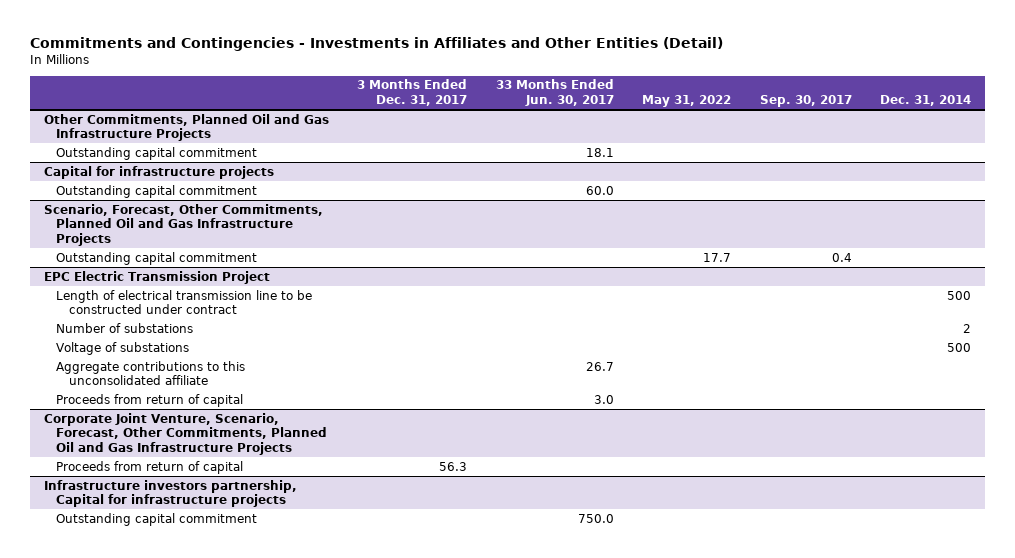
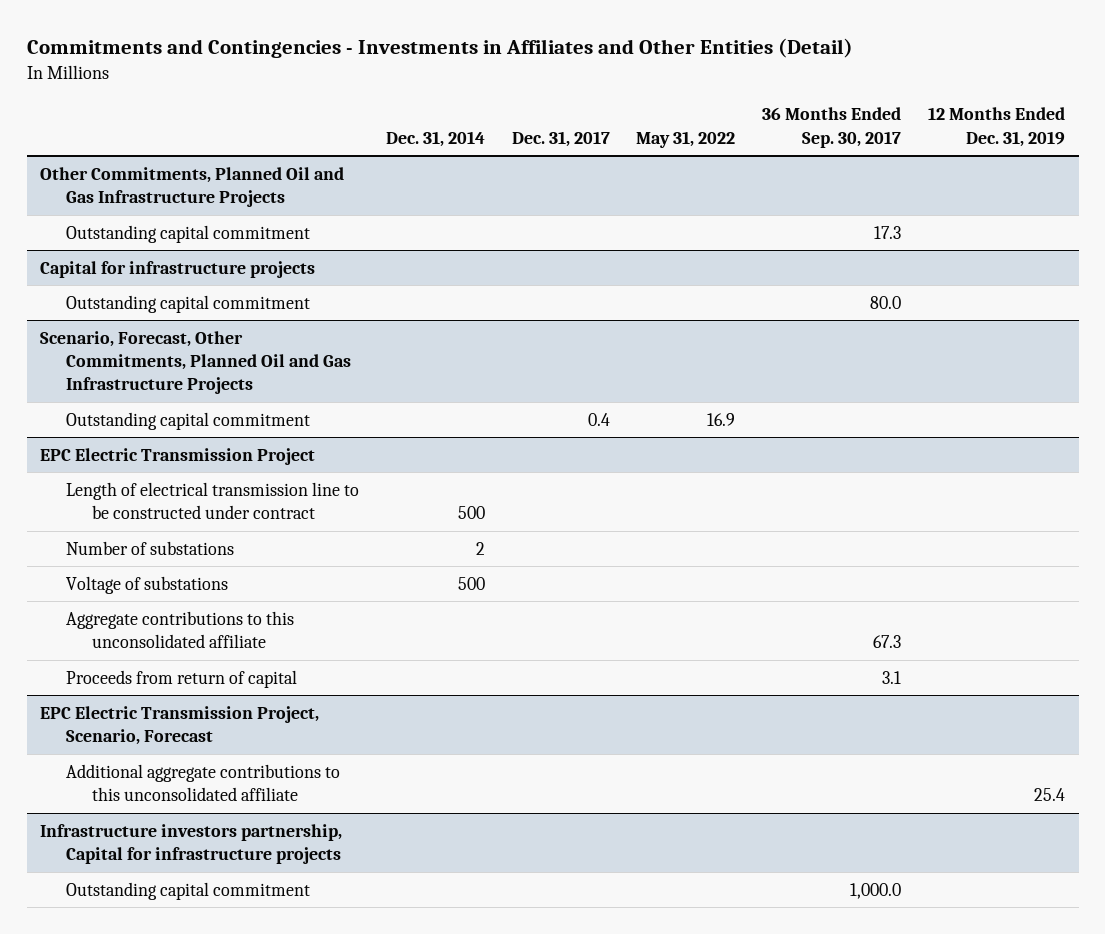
- | 3 Months Ended Dec. 31, 2017 | 33 Months Ended Jun. 30, 2017 | May 31, 2022 | Sep. 30, 2017 | Dec. 31, 2014
+ | Dec. 31, 2014 | Dec. 31, 2017 | May 31, 2022 | 36 Months Ended Sep. 30, 2017 | 12 Months Ended Dec. 31, 2019
@ Scenario, Forecast, Other Commitments, Planned Oil and Gas Infrastructure Projects
- Outstanding capital commitment | | | 17.7 | 0.4 |
+ Outstanding capital commitment | | 0.4 | 16.9 | |
- Corporate Joint Venture, Scenario, Forecast, Other Commitments, Planned Oil and Gas Infrastructure Projects
- Proceeds from return of capital | 56.3 | | | |
+ EPC Electric Transmission Project, Scenario, Forecast
+ Additional aggregate contributions to this unconsolidated affiliate | | | | | 25.4

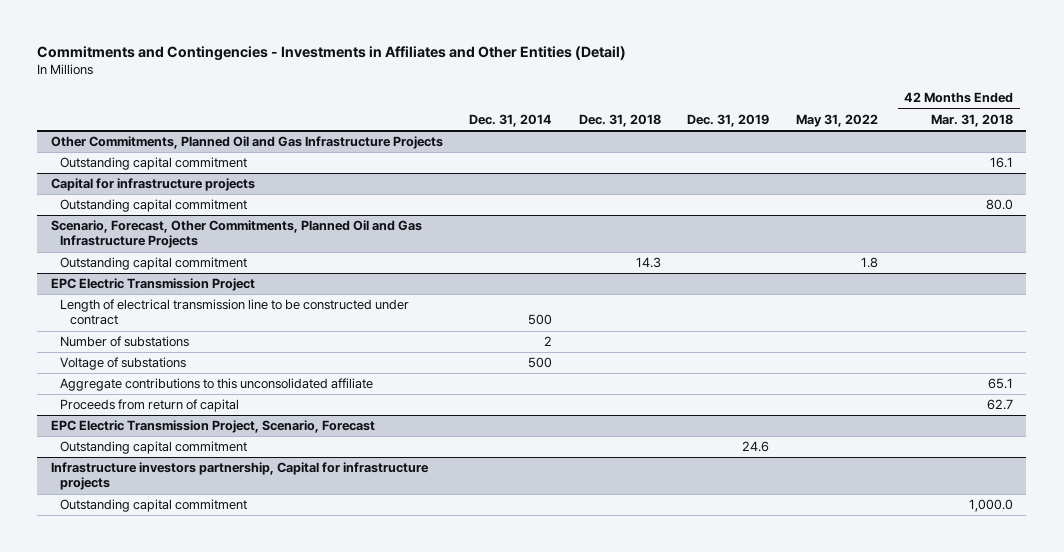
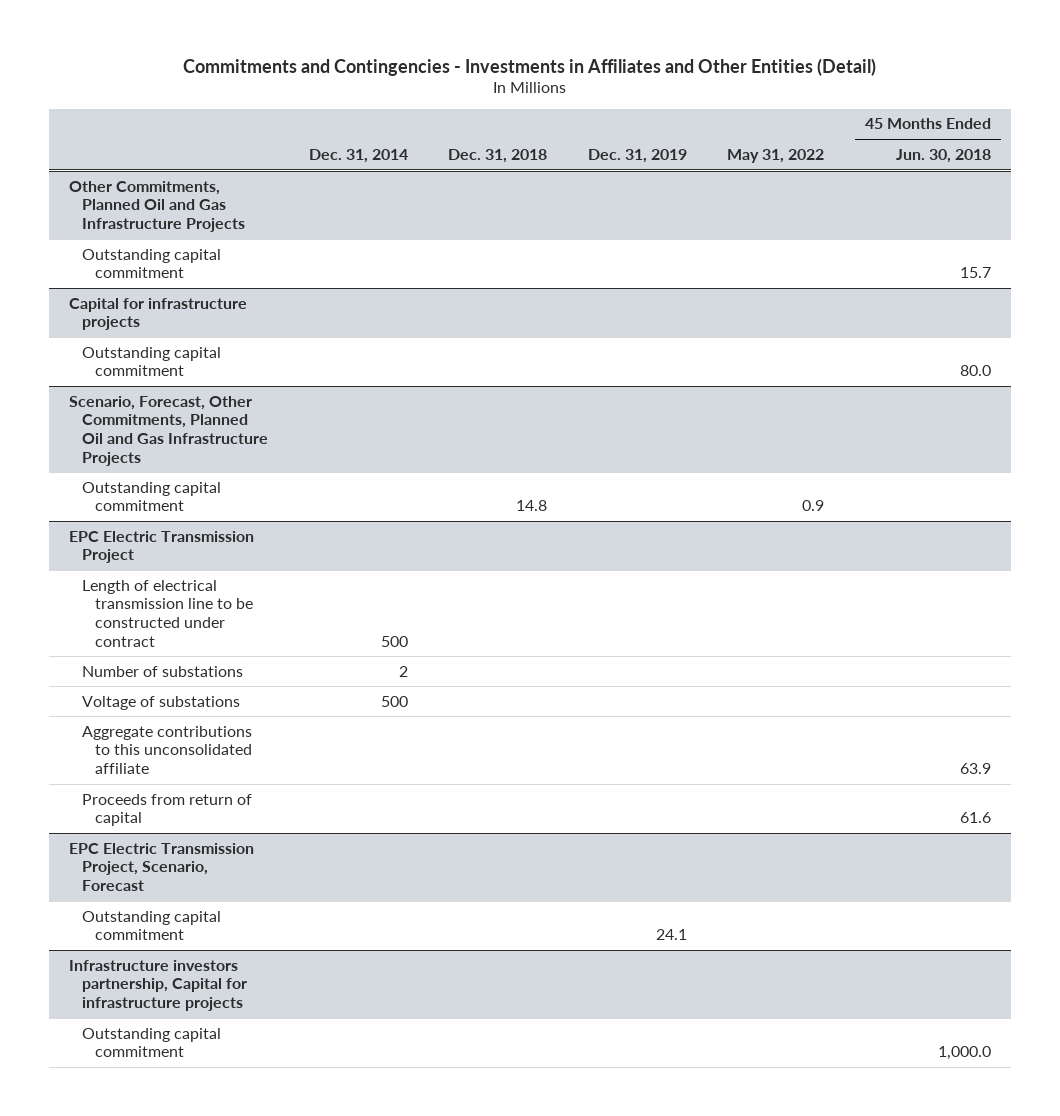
- | Dec. 31, 2014 | Dec. 31, 2018 | Dec. 31, 2019 | May 31, 2022 | 42 Months Ended Mar. 31, 2018
+ | Dec. 31, 2014 | Dec. 31, 2018 | Dec. 31, 2019 | May 31, 2022 | 45 Months Ended Jun. 30, 2018
@ Scenario, Forecast, Other Commitments, Planned Oil and Gas Infrastructure Projects
- Outstanding capital commitment | | 14.3 | | 1.8 |
+ Outstanding capital commitment | | 14.8 | | 0.9 |
@ EPC Electric Transmission Project, Scenario, Forecast
- Outstanding capital commitment | | | 24.6 | |
+ Outstanding capital commitment | | | 24.1 | |

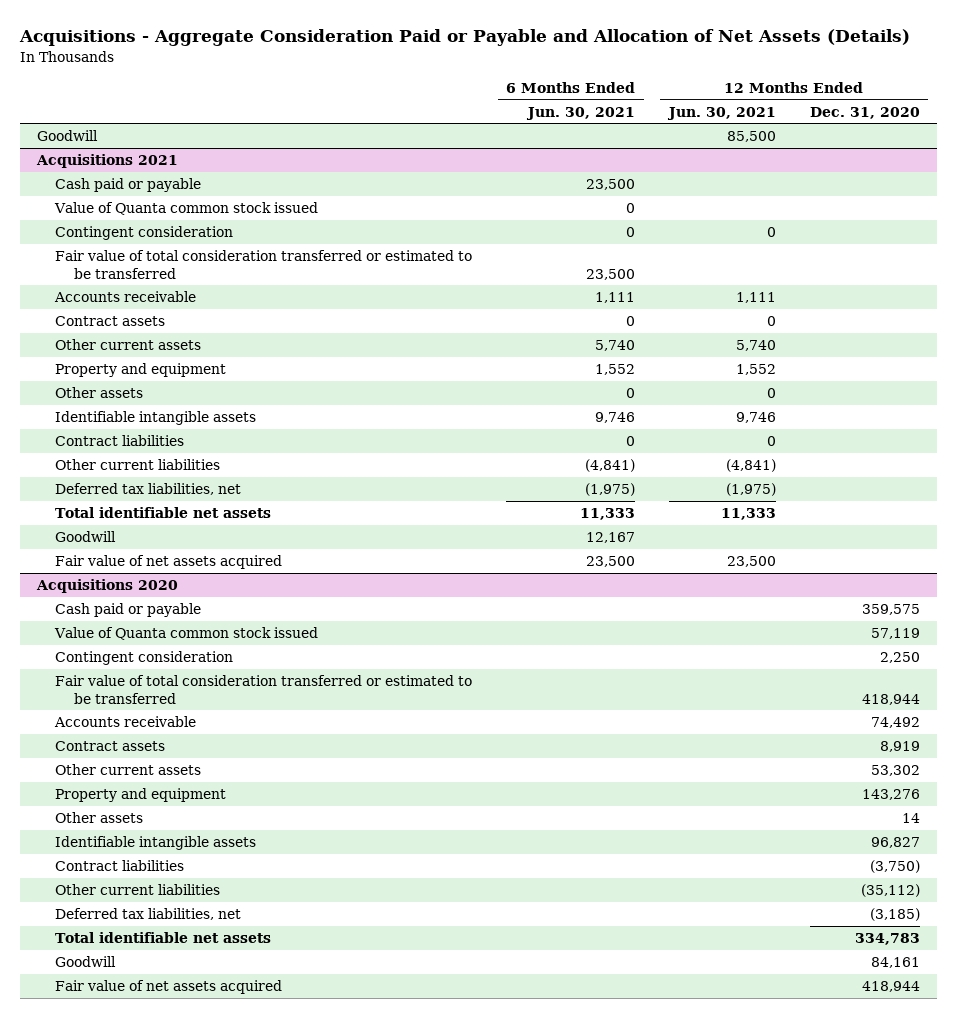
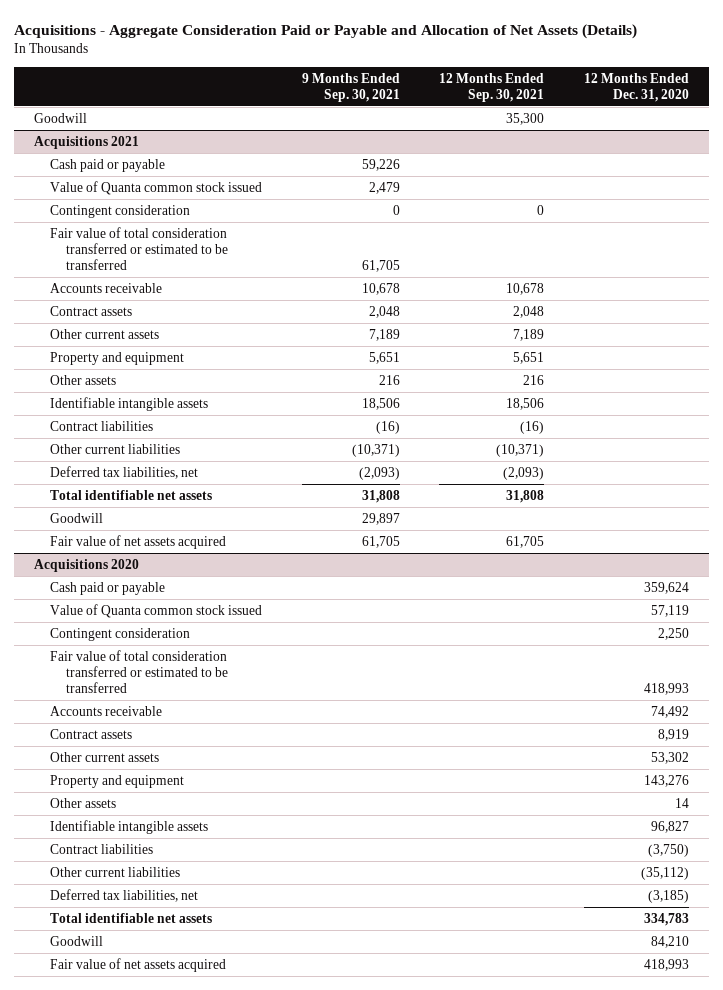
- | 6 Months Ended Jun. 30, 2021 | 12 Months Ended Jun. 30, 2021 | 12 Months Ended Dec. 31, 2020
+ | 9 Months Ended Sep. 30, 2021 | 12 Months Ended Sep. 30, 2021 | 12 Months Ended Dec. 31, 2020
@ Acquisitions 2020
- Cash paid or payable | | | 359,575
+ Cash paid or payable | | | 359,624
- Fair value of total consideration transferred or estimated to be transferred | | | 418,944
+ Fair value of total consideration transferred or estimated to be transferred | | | 418,993
- Goodwill | | | 84,161
- Fair value of net assets acquired | | | 418,944
+ Goodwill | | | 84,210
+ Fair value of net assets acquired | | | 418,993

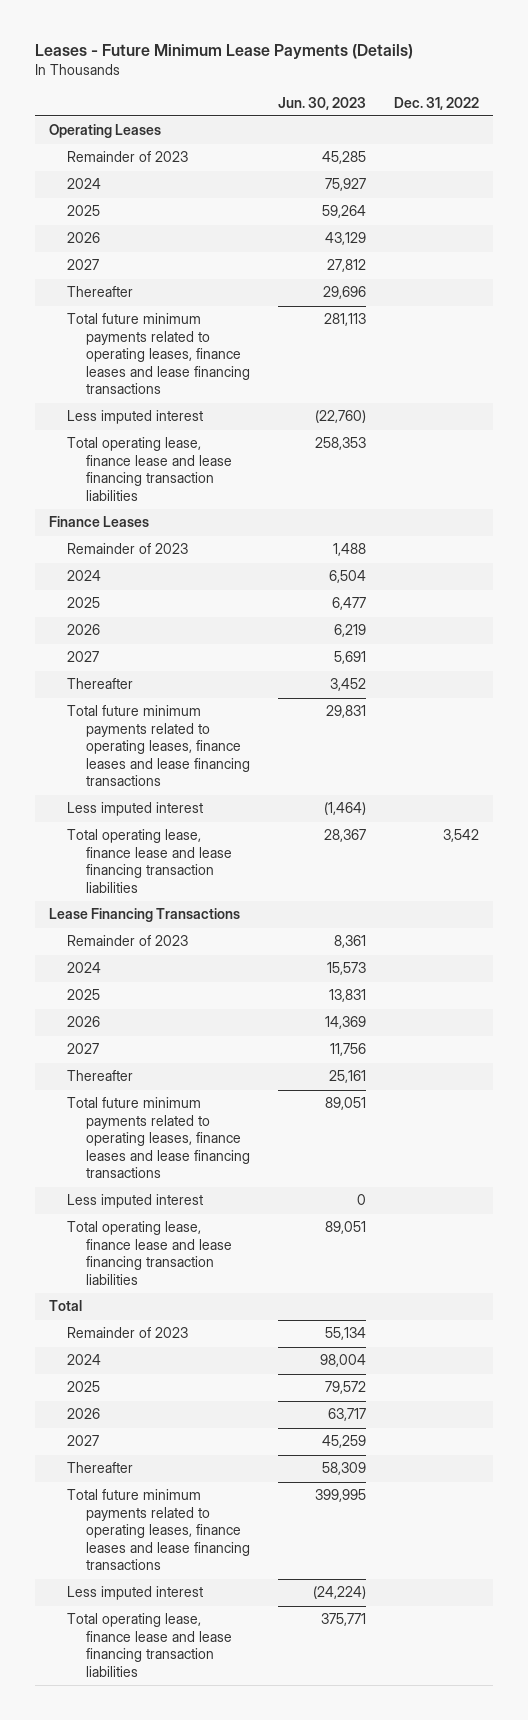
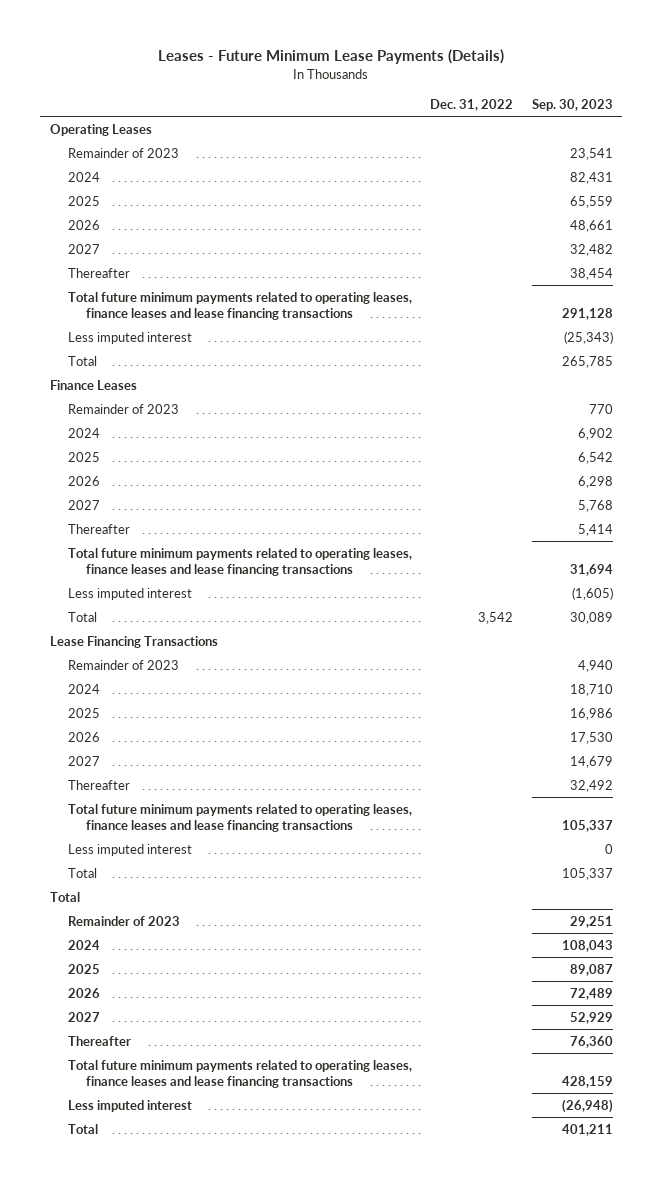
- | Jun. 30, 2023 | Dec. 31, 2022
+ | Dec. 31, 2022 | Sep. 30, 2023
- Total operating lease, finance lease and lease financing transaction liabilities | 258,353 |
+ Total | | 265,785
- Total operating lease, finance lease and lease financing transaction liabilities | 28,367 | 3,542
+ Total | 3,542 | 30,089
- Total operating lease, finance lease and lease financing transaction liabilities | 89,051 |
+ Total
- Total operating lease, finance lease and lease financing transaction liabilities | 375,771 |
+ Total | | 401,211

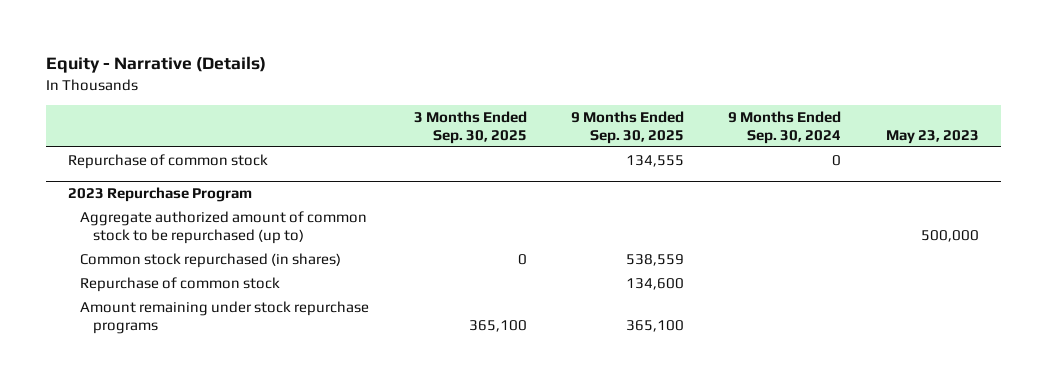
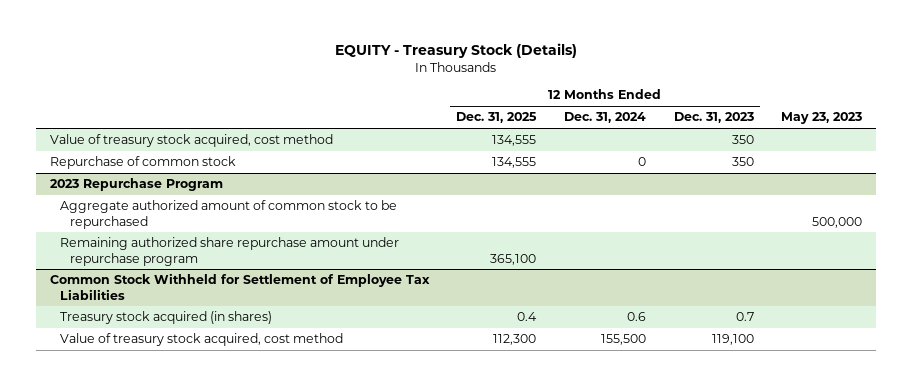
- Equity - Narrative (Details)
+ EQUITY - Treasury Stock (Details)
- | 3 Months Ended Sep. 30, 2025 | 9 Months Ended Sep. 30, 2025 | 9 Months Ended Sep. 30, 2024 | May 23, 2023
+ | 12 Months Ended Dec. 31, 2025 | 12 Months Ended Dec. 31, 2024 | 12 Months Ended Dec. 31, 2023 | May 23, 2023
+ Value of treasury stock acquired, cost method | 134,555 | | 350 |
@ 2023 Repurchase Program
- Aggregate authorized amount of common stock to be repurchased (up to) | | | | 500,000
- Common stock repurchased (in shares) | 0 | 538,559 | |
- Repurchase of common stock | | 134,600 | |
- Amount remaining under stock repurchase programs | 365,100 | 365,100 | |
+ Aggregate authorized amount of common stock to be repurchased | | | | 500,000
+ Remaining authorized share repurchase amount under repurchase program | 365,100 | | |
+ Common Stock Withheld for Settlement of Employee Tax Liabilities
+ Treasury stock acquired (in shares) | 0.4 | 0.6 | 0.7 |
+ Value of treasury stock acquired, cost method | 112,300 | 155,500 | 119,100 |

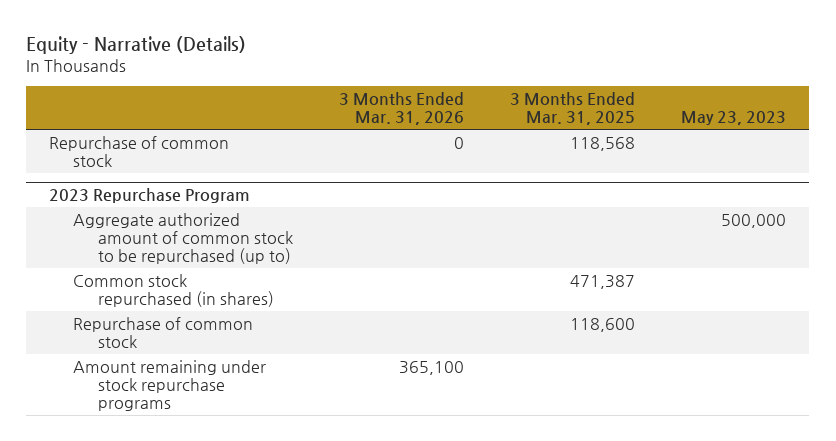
- EQUITY - Treasury Stock (Details)
+ Equity - Narrative (Details)
- | 12 Months Ended Dec. 31, 2025 | 12 Months Ended Dec. 31, 2024 | 12 Months Ended Dec. 31, 2023 | May 23, 2023
+ | 3 Months Ended Mar. 31, 2026 | 3 Months Ended Mar. 31, 2025 | May 23, 2023
- Value of treasury stock acquired, cost method | 134,555 | | 350 |
@ 2023 Repurchase Program
- Aggregate authorized amount of common stock to be repurchased | | | | 500,000
- Remaining authorized share repurchase amount under repurchase program | 365,100 | | |
- Common Stock Withheld for Settlement of Employee Tax Liabilities
- Treasury stock acquired (in shares) | 0.4 | 0.6 | 0.7 |
- Value of treasury stock acquired, cost method | 112,300 | 155,500 | 119,100 |
@ 2023 Repurchase Program
+ Aggregate authorized amount of common stock to be repurchased (up to) | | | 500,000
+ Common stock repurchased (in shares) | | 471,387 |
+ Repurchase of common stock | | 118,600 |
+ Amount remaining under stock repurchase programs | 365,100 | |

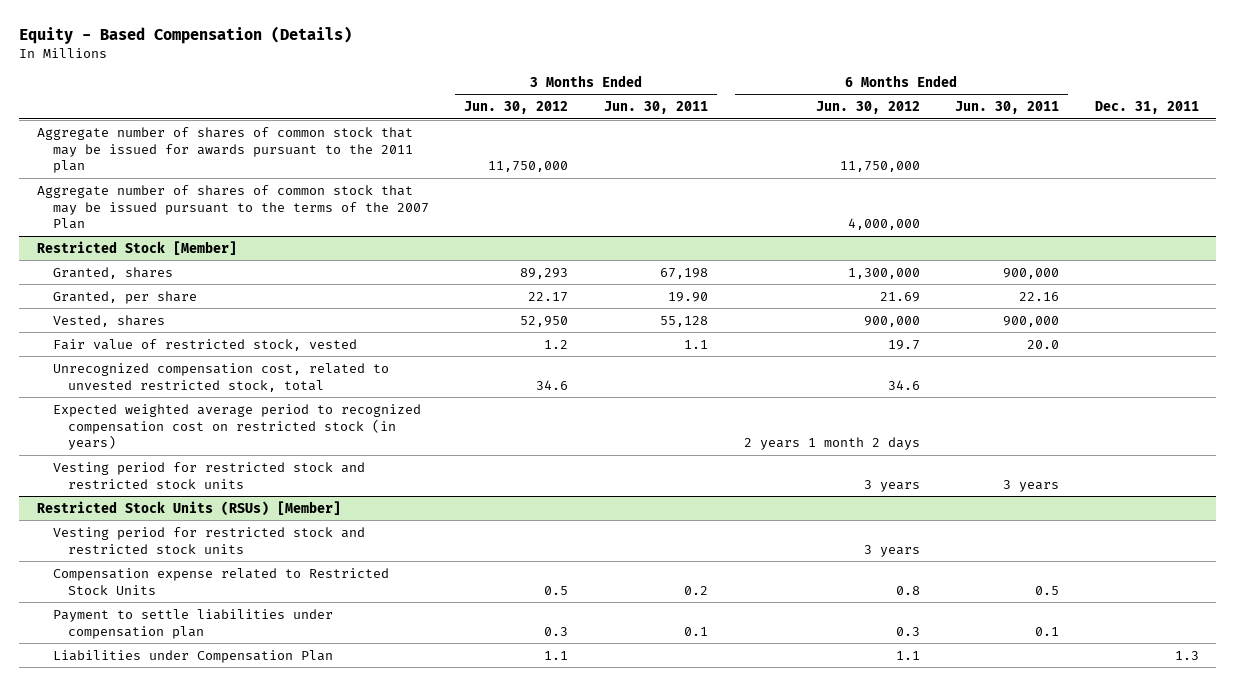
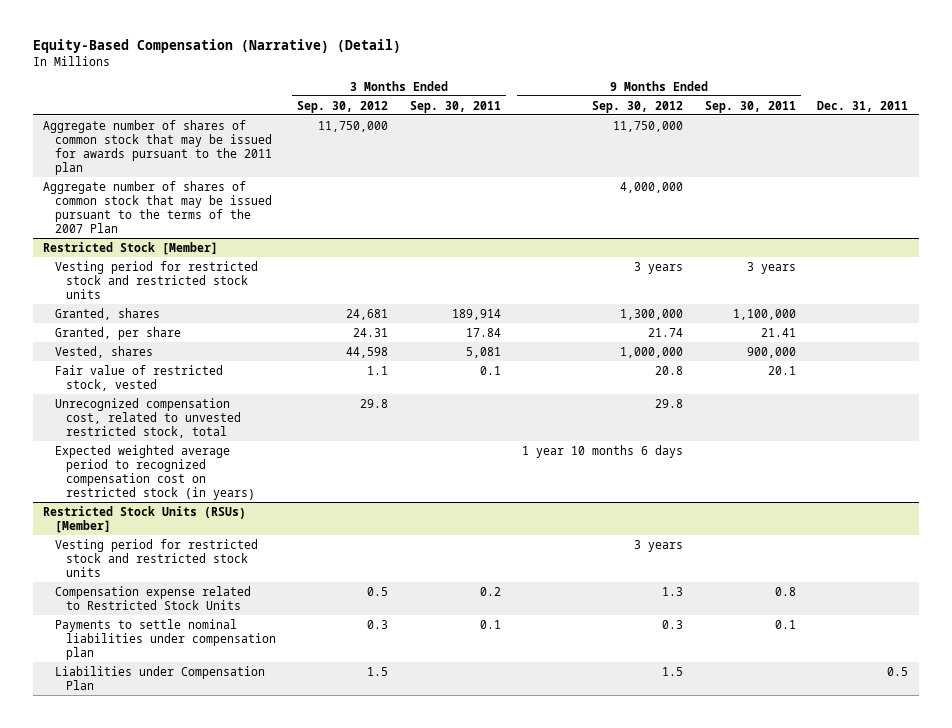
- Equity - Based Compensation (Details)
+ Equity-Based Compensation (Narrative) (Detail)
- | 3 Months Ended Jun. 30, 2012 | 3 Months Ended Jun. 30, 2011 | 6 Months Ended Jun. 30, 2012 | 6 Months Ended Jun. 30, 2011 | Dec. 31, 2011
+ | 3 Months Ended Sep. 30, 2012 | 3 Months Ended Sep. 30, 2011 | 9 Months Ended Sep. 30, 2012 | 9 Months Ended Sep. 30, 2011 | Dec. 31, 2011
@ Restricted Stock [Member]
moved up: Vesting period for restricted stock and restricted stock units | | | 3 years | 3 years |
@ Restricted Stock Units (RSUs) [Member]
- Payment to settle liabilities under compensation plan | 0.3 | 0.1 | 0.3 | 0.1 |
- Liabilities under Compensation Plan | 1.1 | | 1.1 | | 1.3
+ Payments to settle nominal liabilities under compensation plan | 0.3 | 0.1 | 0.3 | 0.1 |
+ Liabilities under Compensation Plan | 1.5 | | 1.5 | | 0.5

